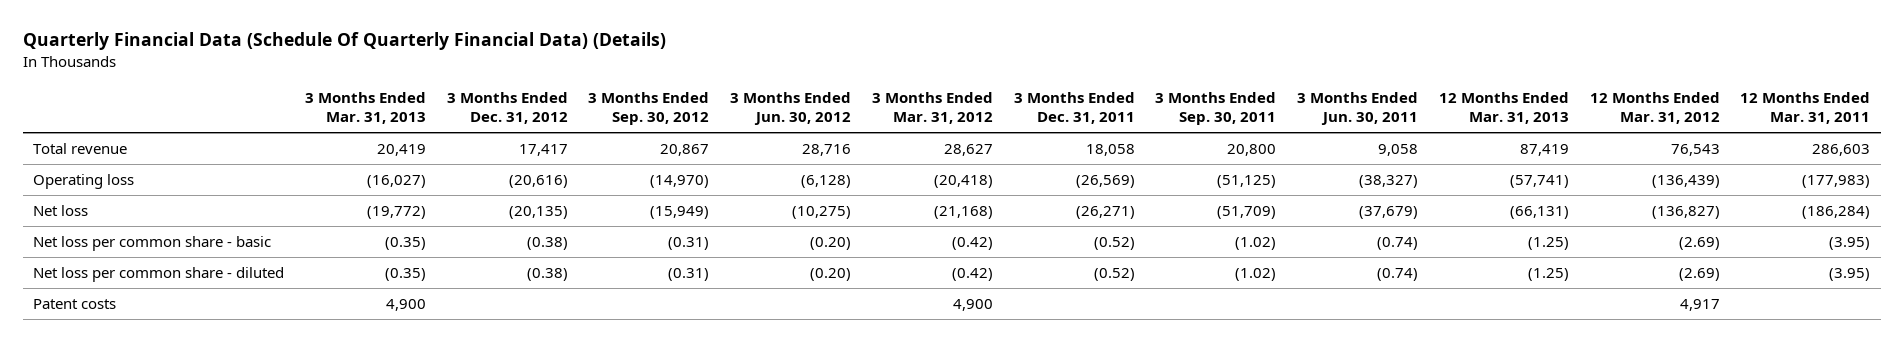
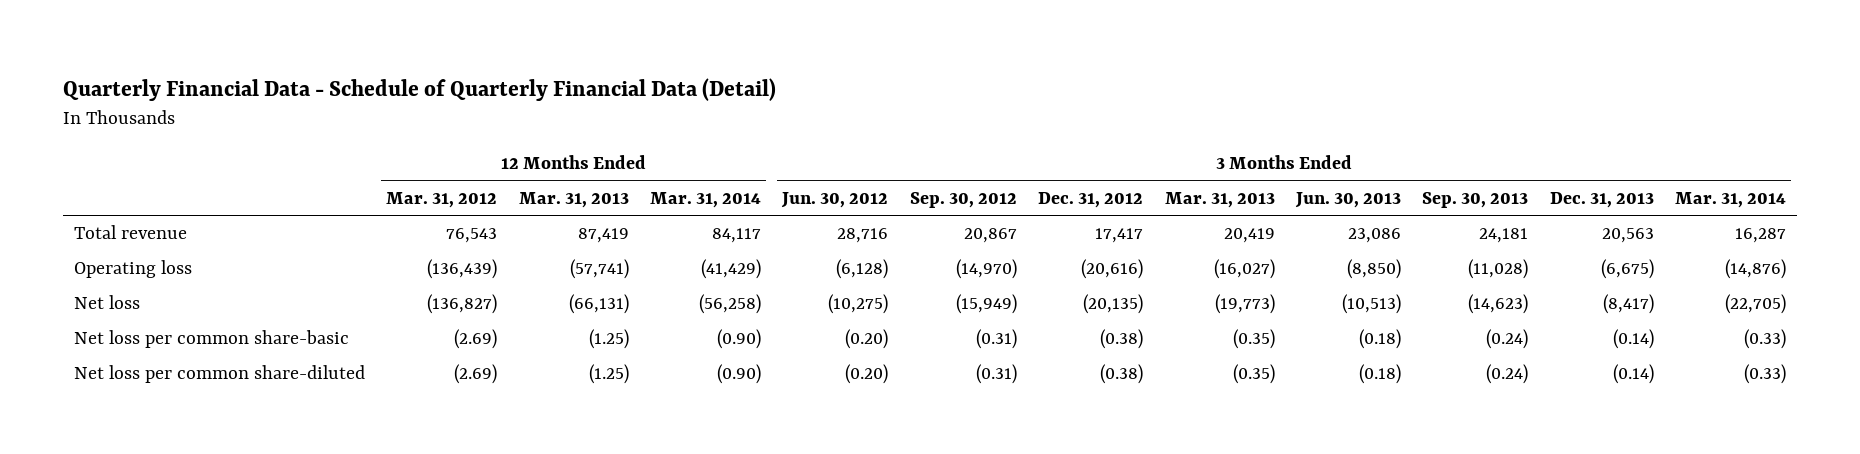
- Quarterly Financial Data (Schedule Of Quarterly Financial Data) (Details)
+ Quarterly Financial Data - Schedule of Quarterly Financial Data (Detail)
- | 3 Months Ended Mar. 31, 2013 | 3 Months Ended Dec. 31, 2012 | 3 Months Ended Sep. 30, 2012 | 3 Months Ended Jun. 30, 2012 | 3 Months Ended Mar. 31, 2012 | 3 Months Ended Dec. 31, 2011 | 3 Months Ended Sep. 30, 2011 | 3 Months Ended Jun. 30, 2011 | 12 Months Ended Mar. 31, 2013 | 12 Months Ended Mar. 31, 2012 | 12 Months Ended Mar. 31, 2011
+ | 12 Months Ended Mar. 31, 2012 | 12 Months Ended Mar. 31, 2013 | 12 Months Ended Mar. 31, 2014 | 3 Months Ended Jun. 30, 2012 | 3 Months Ended Sep. 30, 2012 | 3 Months Ended Dec. 31, 2012 | 3 Months Ended Mar. 31, 2013 | 3 Months Ended Jun. 30, 2013 | 3 Months Ended Sep. 30, 2013 | 3 Months Ended Dec. 31, 2013 | 3 Months Ended Mar. 31, 2014
- Net loss | (19,772) | (20,135) | (15,949) | (10,275) | (21,168) | (26,271) | (51,709) | (37,679) | (66,131) | (136,827) | (186,284)
- Net loss per common share - basic | (0.35) | (0.38) | (0.31) | (0.20) | (0.42) | (0.52) | (1.02) | (0.74) | (1.25) | (2.69) | (3.95)
- Net loss per common share - diluted | (0.35) | (0.38) | (0.31) | (0.20) | (0.42) | (0.52) | (1.02) | (0.74) | (1.25) | (2.69) | (3.95)
- Patent costs | 4,900 | | | | 4,900 | | | | | 4,917 |
+ Net loss | (136,827) | (66,131) | (56,258) | (10,275) | (15,949) | (20,135) | (19,773) | (10,513) | (14,623) | (8,417) | (22,705)
+ Net loss per common share-basic | (2.69) | (1.25) | (0.90) | (0.20) | (0.31) | (0.38) | (0.35) | (0.18) | (0.24) | (0.14) | (0.33)
+ Net loss per common share-diluted | (2.69) | (1.25) | (0.90) | (0.20) | (0.31) | (0.38) | (0.35) | (0.18) | (0.24) | (0.14) | (0.33)

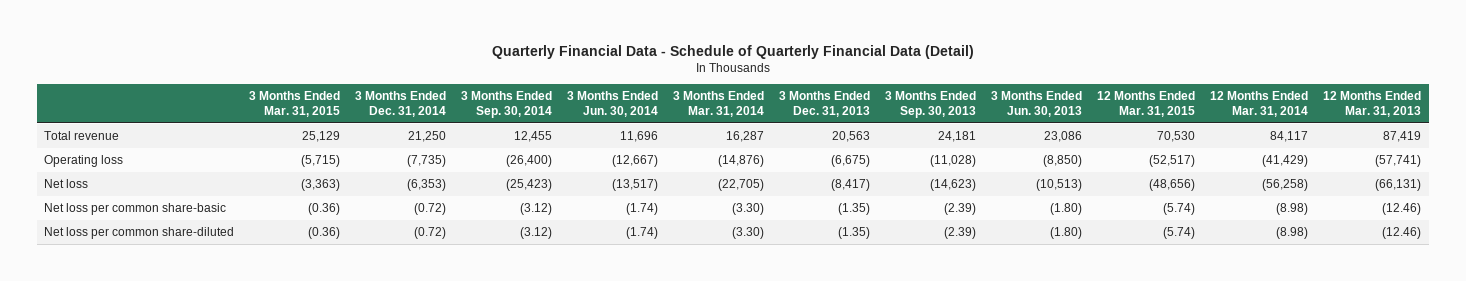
- | 12 Months Ended Mar. 31, 2012 | 12 Months Ended Mar. 31, 2013 | 12 Months Ended Mar. 31, 2014 | 3 Months Ended Jun. 30, 2012 | 3 Months Ended Sep. 30, 2012 | 3 Months Ended Dec. 31, 2012 | 3 Months Ended Mar. 31, 2013 | 3 Months Ended Jun. 30, 2013 | 3 Months Ended Sep. 30, 2013 | 3 Months Ended Dec. 31, 2013 | 3 Months Ended Mar. 31, 2014
+ | 3 Months Ended Mar. 31, 2015 | 3 Months Ended Dec. 31, 2014 | 3 Months Ended Sep. 30, 2014 | 3 Months Ended Jun. 30, 2014 | 3 Months Ended Mar. 31, 2014 | 3 Months Ended Dec. 31, 2013 | 3 Months Ended Sep. 30, 2013 | 3 Months Ended Jun. 30, 2013 | 12 Months Ended Mar. 31, 2015 | 12 Months Ended Mar. 31, 2014 | 12 Months Ended Mar. 31, 2013
- Net loss per common share-basic | (2.69) | (1.25) | (0.90) | (0.20) | (0.31) | (0.38) | (0.35) | (0.18) | (0.24) | (0.14) | (0.33)
- Net loss per common share-diluted | (2.69) | (1.25) | (0.90) | (0.20) | (0.31) | (0.38) | (0.35) | (0.18) | (0.24) | (0.14) | (0.33)
+ Net loss per common share-basic | (0.36) | (0.72) | (3.12) | (1.74) | (3.30) | (1.35) | (2.39) | (1.80) | (5.74) | (8.98) | (12.46)
+ Net loss per common share-diluted | (0.36) | (0.72) | (3.12) | (1.74) | (3.30) | (1.35) | (2.39) | (1.80) | (5.74) | (8.98) | (12.46)

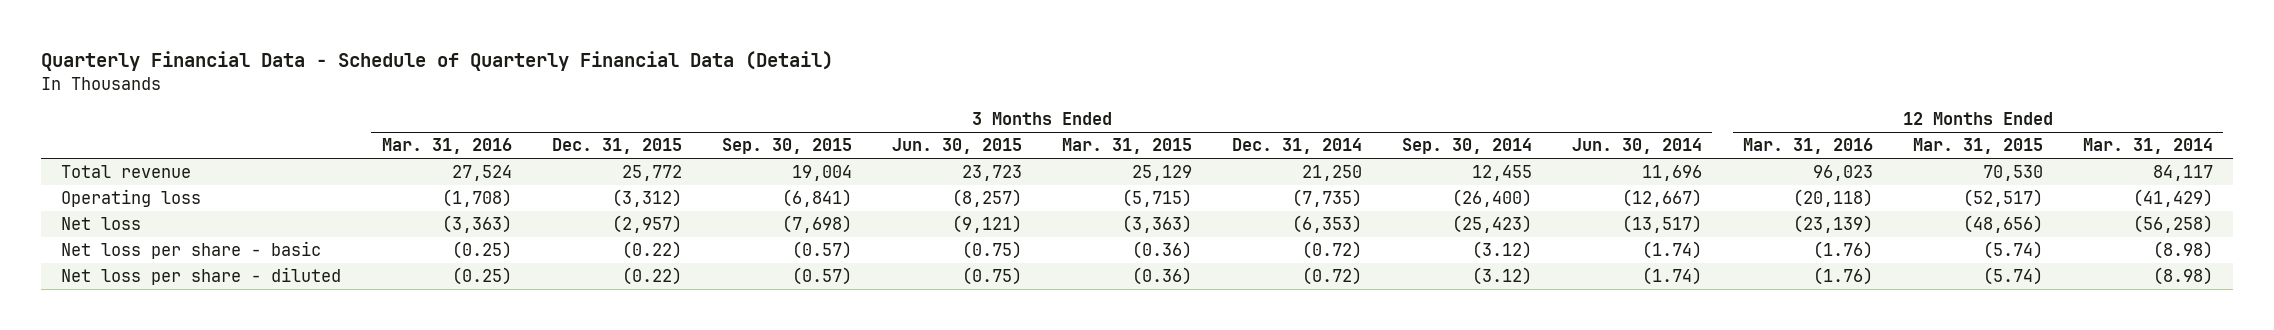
- | 3 Months Ended Mar. 31, 2015 | 3 Months Ended Dec. 31, 2014 | 3 Months Ended Sep. 30, 2014 | 3 Months Ended Jun. 30, 2014 | 3 Months Ended Mar. 31, 2014 | 3 Months Ended Dec. 31, 2013 | 3 Months Ended Sep. 30, 2013 | 3 Months Ended Jun. 30, 2013 | 12 Months Ended Mar. 31, 2015 | 12 Months Ended Mar. 31, 2014 | 12 Months Ended Mar. 31, 2013
+ | 3 Months Ended Mar. 31, 2016 | 3 Months Ended Dec. 31, 2015 | 3 Months Ended Sep. 30, 2015 | 3 Months Ended Jun. 30, 2015 | 3 Months Ended Mar. 31, 2015 | 3 Months Ended Dec. 31, 2014 | 3 Months Ended Sep. 30, 2014 | 3 Months Ended Jun. 30, 2014 | 12 Months Ended Mar. 31, 2016 | 12 Months Ended Mar. 31, 2015 | 12 Months Ended Mar. 31, 2014
- Net loss per common share-basic | (0.36) | (0.72) | (3.12) | (1.74) | (3.30) | (1.35) | (2.39) | (1.80) | (5.74) | (8.98) | (12.46)
- Net loss per common share-diluted | (0.36) | (0.72) | (3.12) | (1.74) | (3.30) | (1.35) | (2.39) | (1.80) | (5.74) | (8.98) | (12.46)
+ Net loss per share - basic | (0.25) | (0.22) | (0.57) | (0.75) | (0.36) | (0.72) | (3.12) | (1.74) | (1.76) | (5.74) | (8.98)
+ Net loss per share - diluted | (0.25) | (0.22) | (0.57) | (0.75) | (0.36) | (0.72) | (3.12) | (1.74) | (1.76) | (5.74) | (8.98)

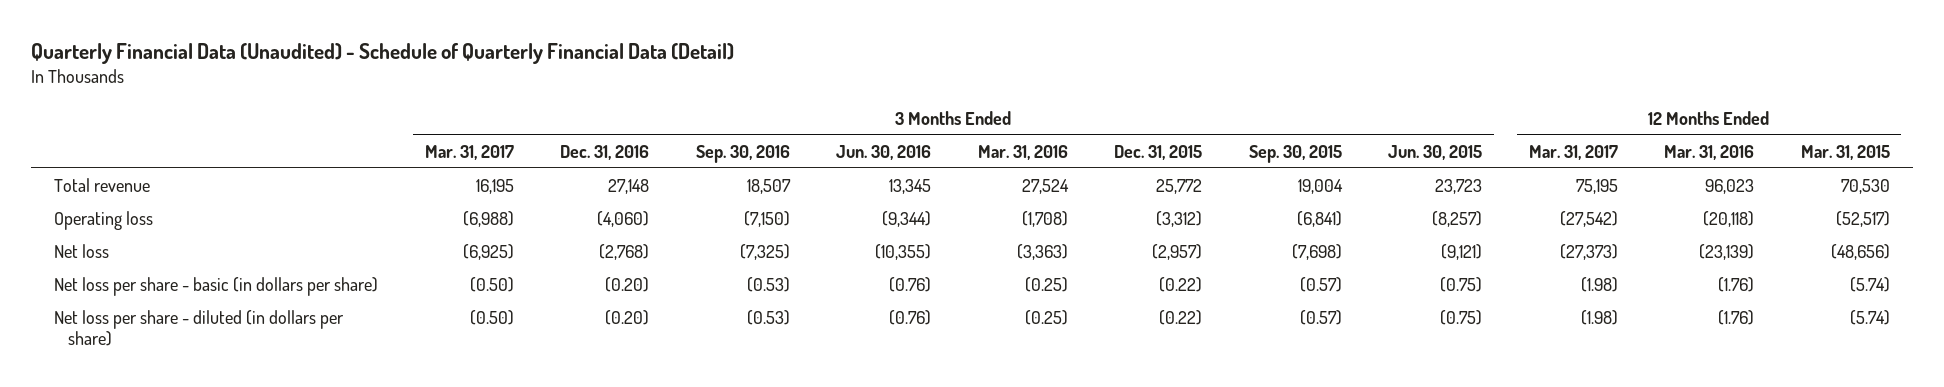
- Quarterly Financial Data - Schedule of Quarterly Financial Data (Detail)
+ Quarterly Financial Data (Unaudited) - Schedule of Quarterly Financial Data (Detail)
- | 3 Months Ended Mar. 31, 2016 | 3 Months Ended Dec. 31, 2015 | 3 Months Ended Sep. 30, 2015 | 3 Months Ended Jun. 30, 2015 | 3 Months Ended Mar. 31, 2015 | 3 Months Ended Dec. 31, 2014 | 3 Months Ended Sep. 30, 2014 | 3 Months Ended Jun. 30, 2014 | 12 Months Ended Mar. 31, 2016 | 12 Months Ended Mar. 31, 2015 | 12 Months Ended Mar. 31, 2014
+ | 3 Months Ended Mar. 31, 2017 | 3 Months Ended Dec. 31, 2016 | 3 Months Ended Sep. 30, 2016 | 3 Months Ended Jun. 30, 2016 | 3 Months Ended Mar. 31, 2016 | 3 Months Ended Dec. 31, 2015 | 3 Months Ended Sep. 30, 2015 | 3 Months Ended Jun. 30, 2015 | 12 Months Ended Mar. 31, 2017 | 12 Months Ended Mar. 31, 2016 | 12 Months Ended Mar. 31, 2015
- Net loss per share - basic | (0.25) | (0.22) | (0.57) | (0.75) | (0.36) | (0.72) | (3.12) | (1.74) | (1.76) | (5.74) | (8.98)
- Net loss per share - diluted | (0.25) | (0.22) | (0.57) | (0.75) | (0.36) | (0.72) | (3.12) | (1.74) | (1.76) | (5.74) | (8.98)
+ Net loss per share - basic (in dollars per share) | (0.50) | (0.20) | (0.53) | (0.76) | (0.25) | (0.22) | (0.57) | (0.75) | (1.98) | (1.76) | (5.74)
+ Net loss per share - diluted (in dollars per share) | (0.50) | (0.20) | (0.53) | (0.76) | (0.25) | (0.22) | (0.57) | (0.75) | (1.98) | (1.76) | (5.74)

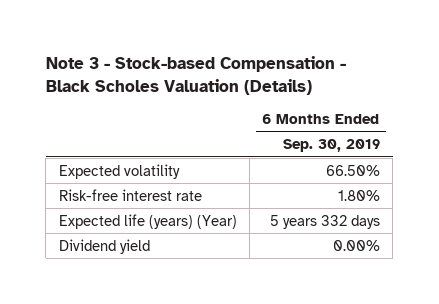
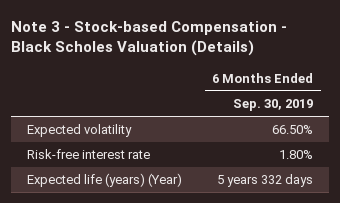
- Dividend yield | 0.00%

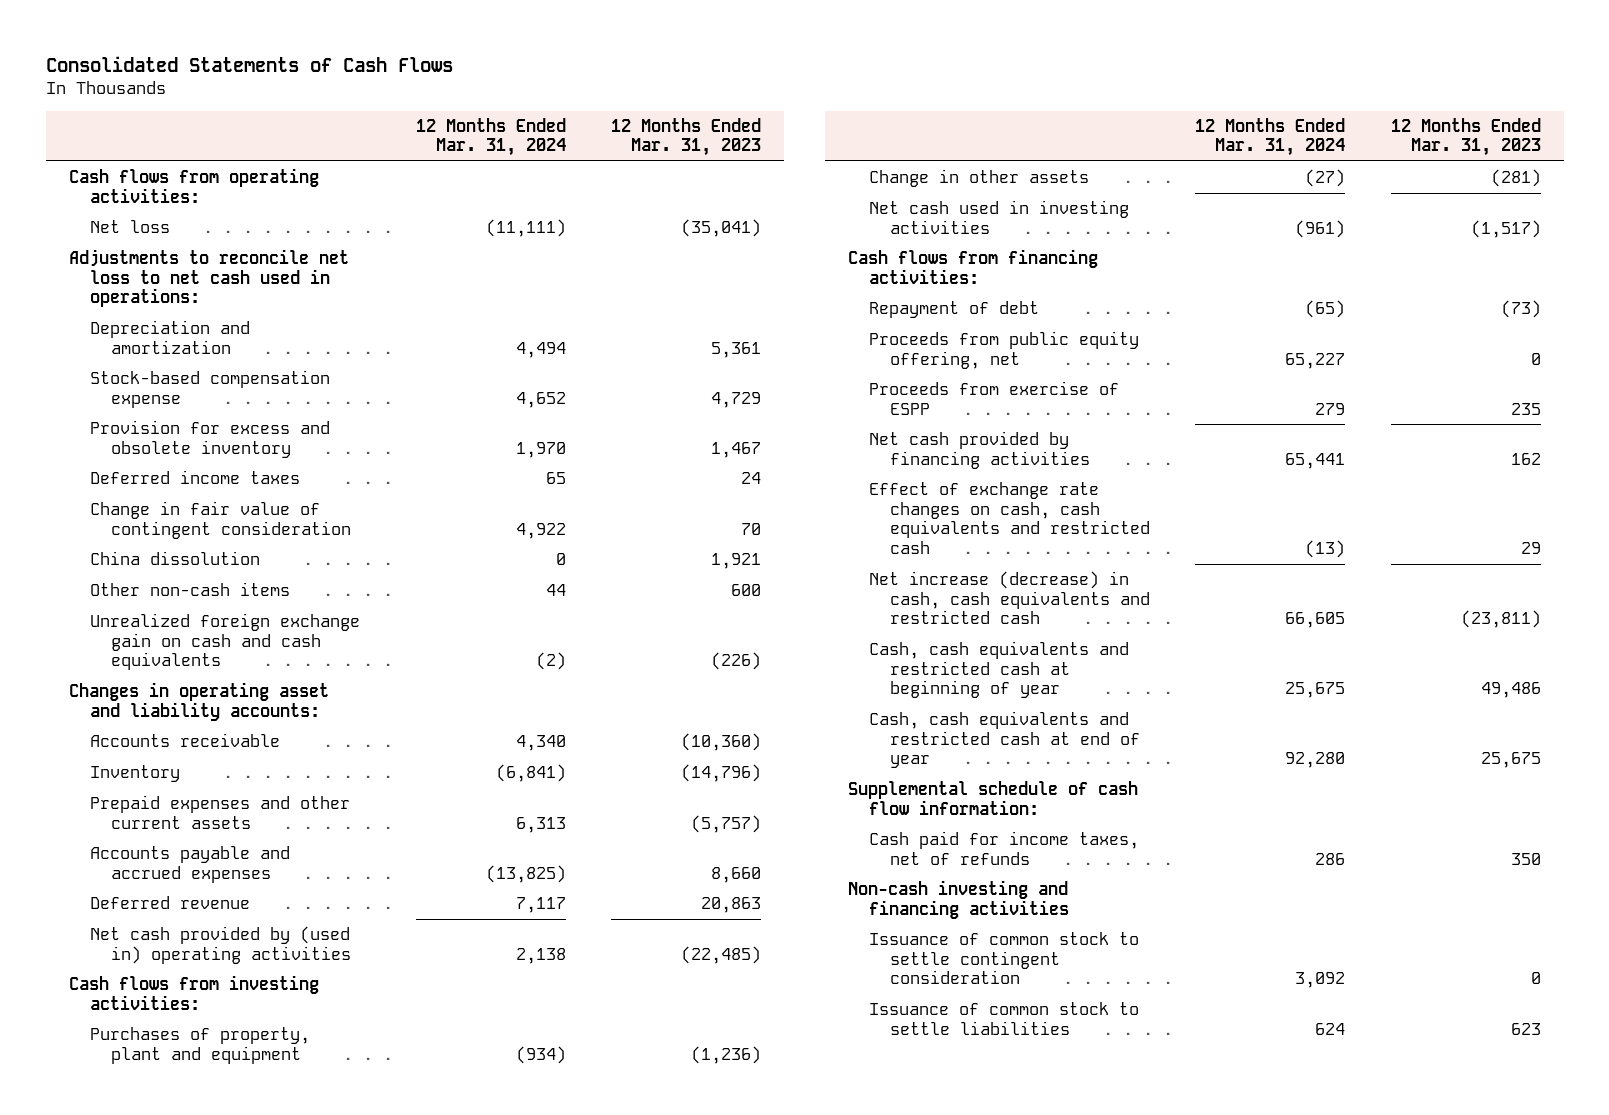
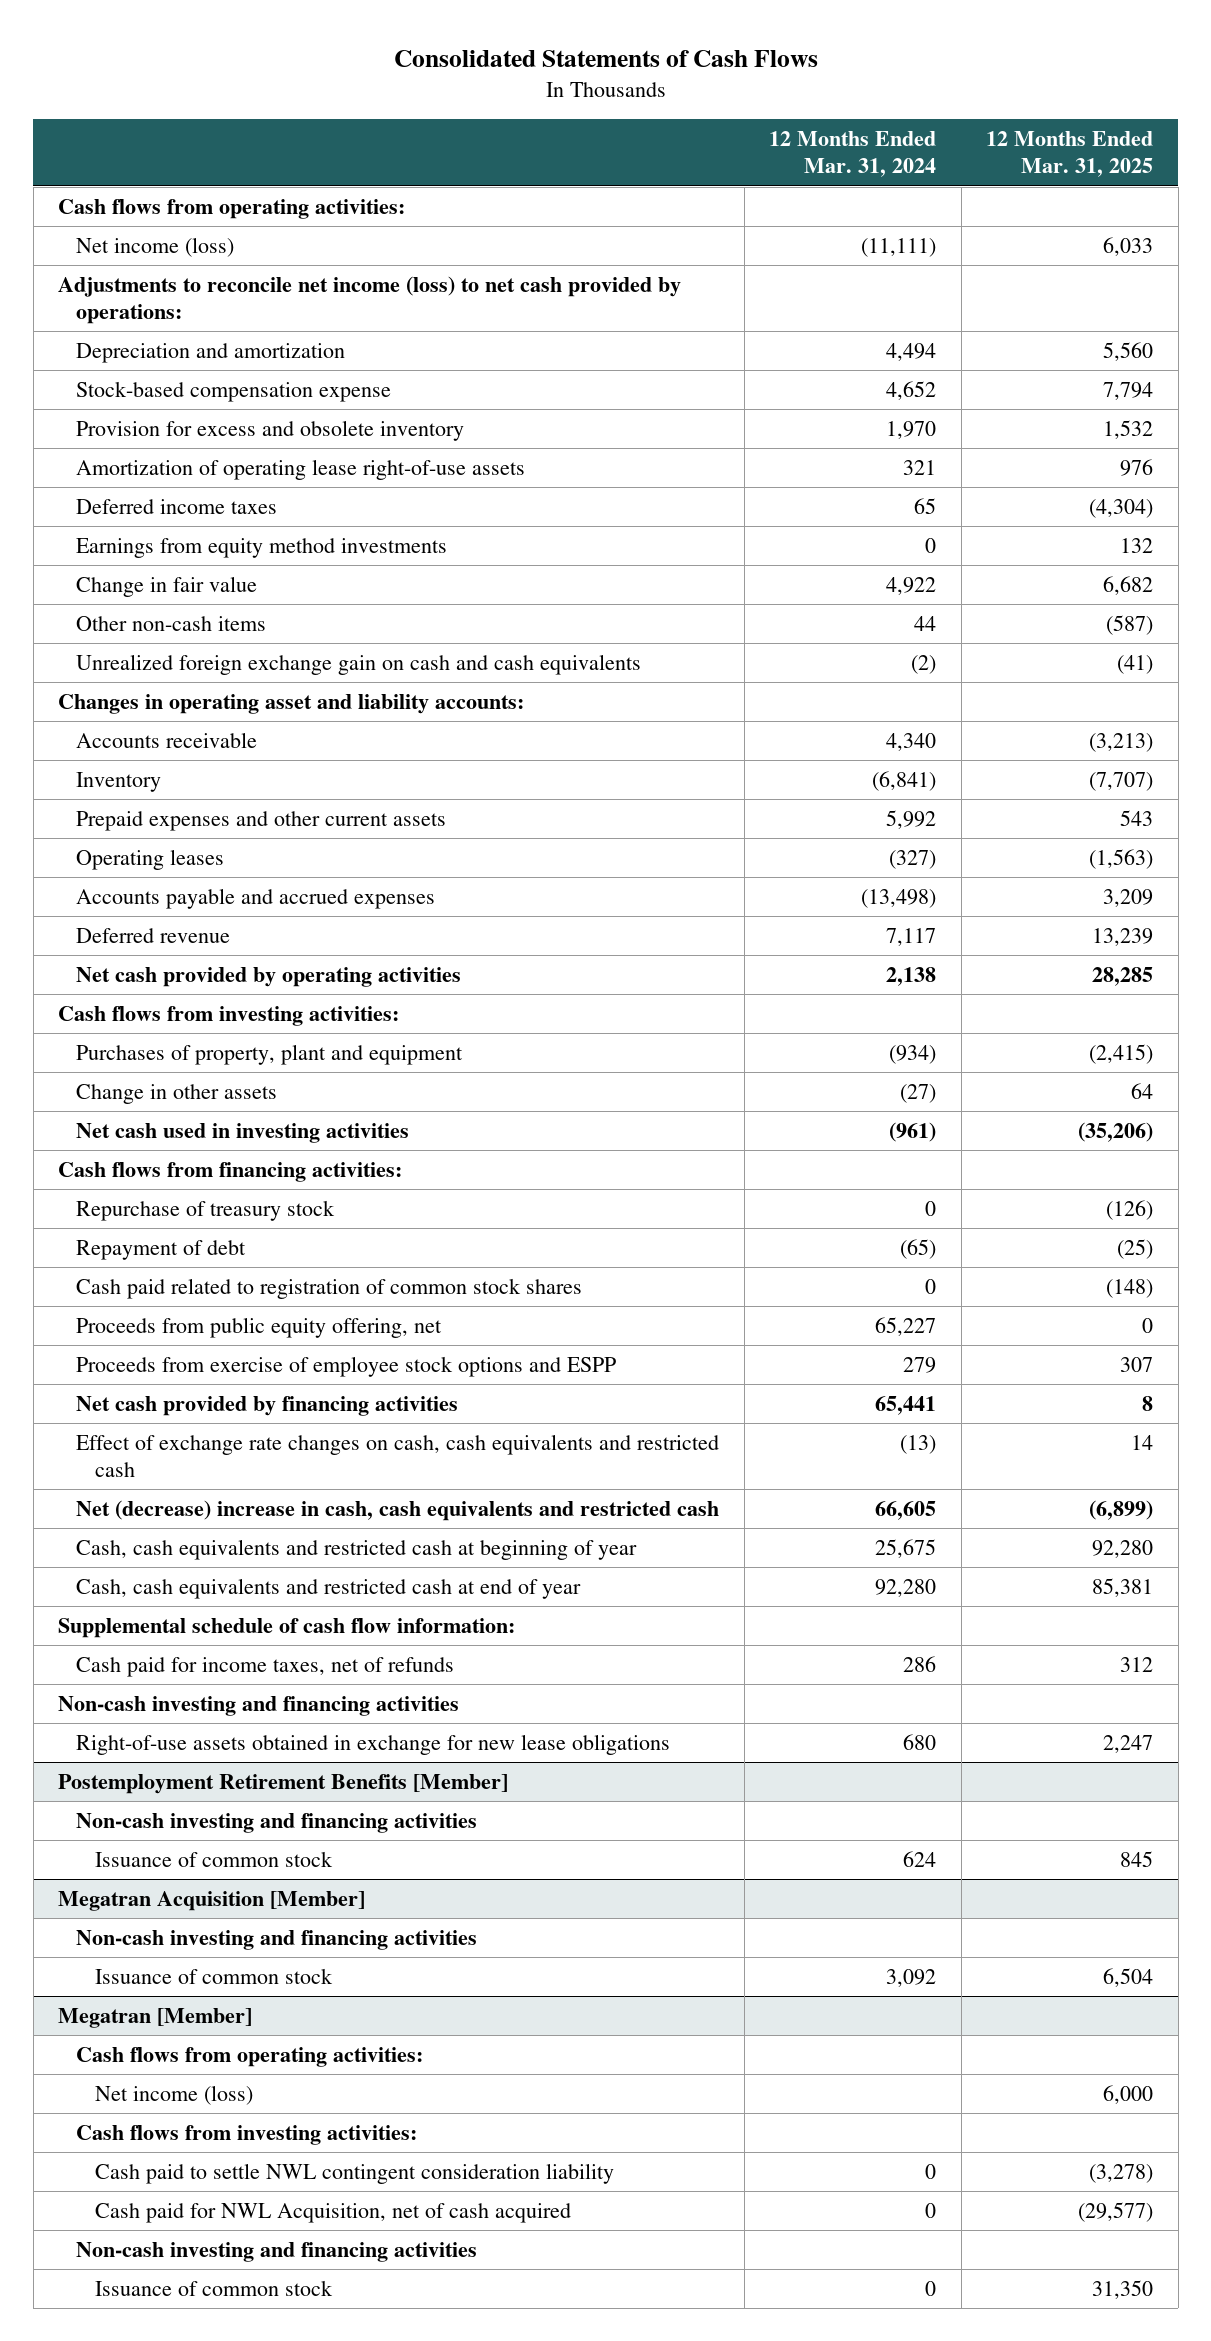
- | 12 Months Ended Mar. 31, 2024 | 12 Months Ended Mar. 31, 2023
+ | 12 Months Ended Mar. 31, 2024 | 12 Months Ended Mar. 31, 2025
- Net loss | (11,111) | (35,041)
- Adjustments to reconcile net loss to net cash used in operations:
+ Net income (loss) | (11,111) | 6,033
+ Adjustments to reconcile net income (loss) to net cash provided by operations:
+ Amortization of operating lease right-of-use assets | 321 | 976
- Change in fair value of contingent consideration | 4,922 | 70
- China dissolution | 0 | 1,921
+ Earnings from equity method investments | 0 | 132
+ Change in fair value | 4,922 | 6,682
- Prepaid expenses and other current assets | 6,313 | (5,757)
- Accounts payable and accrued expenses | (13,825) | 8,660
+ Prepaid expenses and other current assets | 5,992 | 543
+ Operating leases | (327) | (1,563)
+ Accounts payable and accrued expenses | (13,498) | 3,209
- Net cash provided by (used in) operating activities | 2,138 | (22,485)
+ Net cash provided by operating activities | 2,138 | 28,285
+ Repurchase of treasury stock | 0 | (126)
+ Cash paid related to registration of common stock shares | 0 | (148)
- Proceeds from exercise of ESPP | 279 | 235
+ Proceeds from exercise of employee stock options and ESPP | 279 | 307
- Net increase (decrease) in cash, cash equivalents and restricted cash | 66,605 | (23,811)
+ Net (decrease) increase in cash, cash equivalents and restricted cash | 66,605 | (6,899)
- Issuance of common stock to settle contingent consideration | 3,092 | 0
- Issuance of common stock to settle liabilities | 624 | 623
+ Right-of-use assets obtained in exchange for new lease obligations | 680 | 2,247
+ Postemployment Retirement Benefits [Member]
+ Non-cash investing and financing activities
+ Issuance of common stock | 624 | 845
+ Megatran Acquisition [Member]
+ Non-cash investing and financing activities
+ Issuance of common stock | 3,092 | 6,504
+ Megatran [Member]
+ Cash flows from operating activities:
+ Net income (loss) | | 6,000
+ Cash flows from investing activities:
+ Cash paid to settle NWL contingent consideration liability | 0 | (3,278)
+ Cash paid for NWL Acquisition, net of cash acquired | 0 | (29,577)
+ Non-cash investing and financing activities
+ Issuance of common stock | 0 | 31,350

